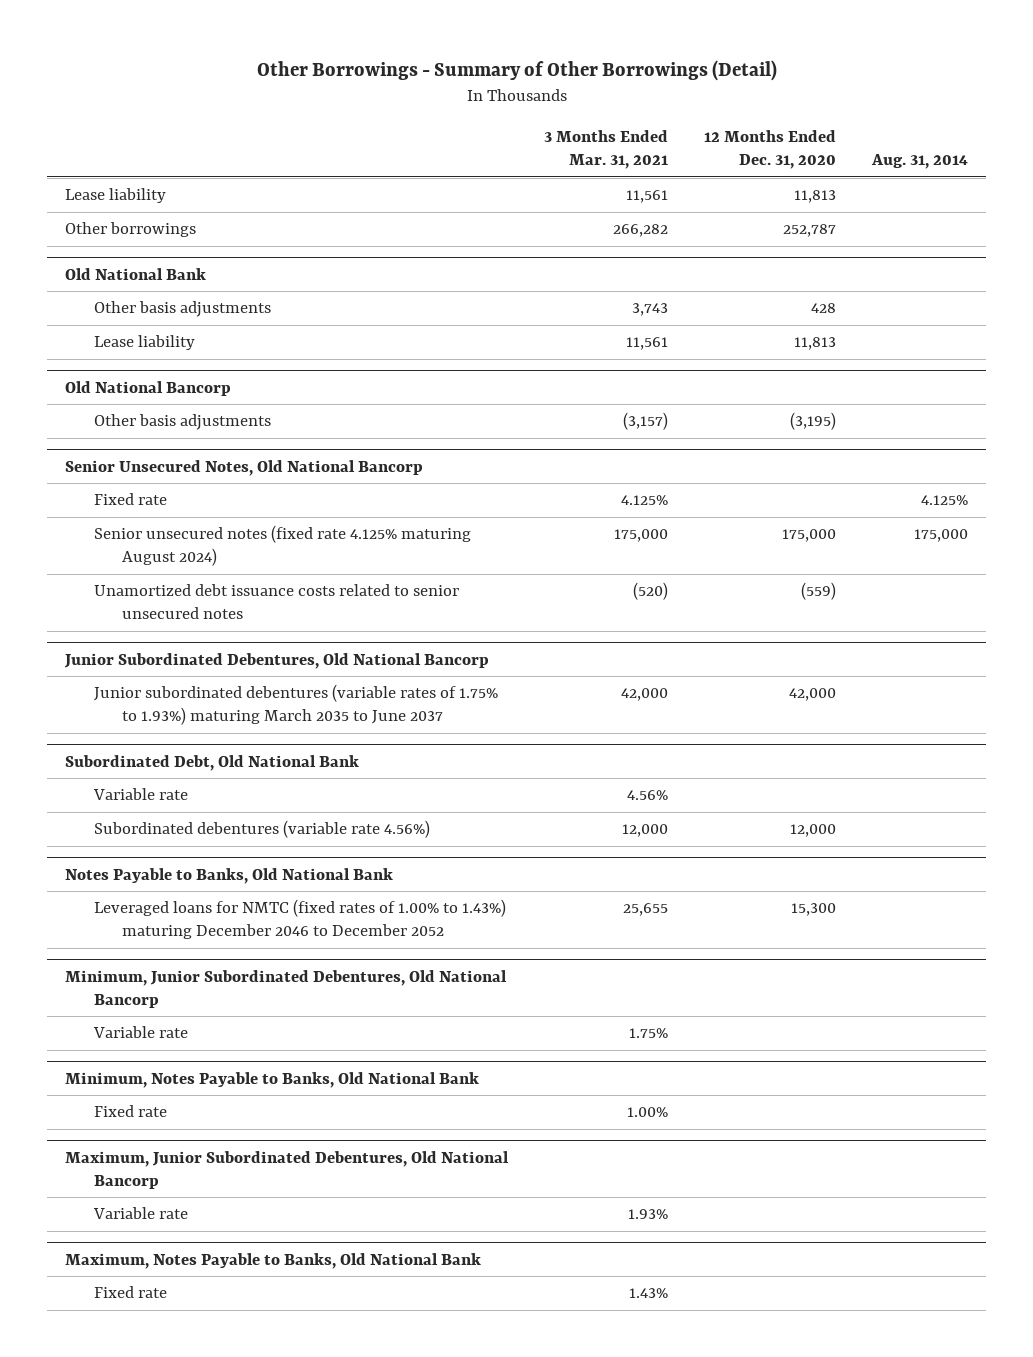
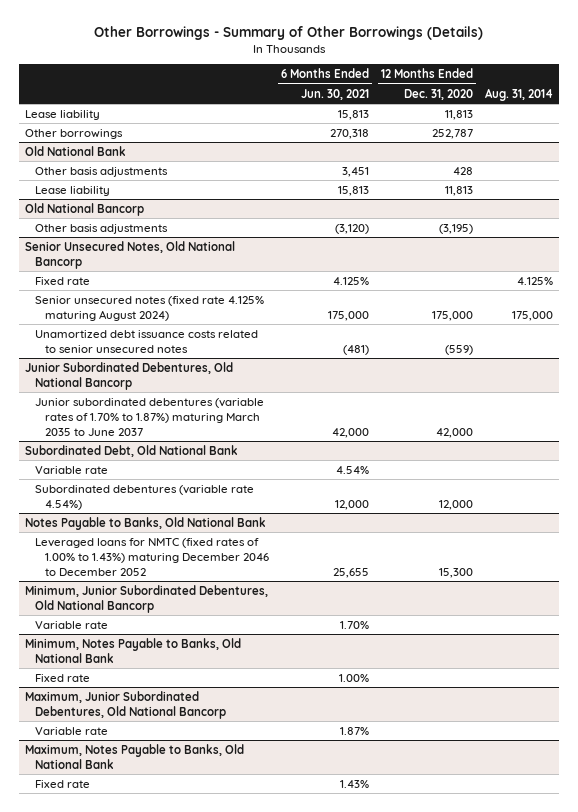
- Other Borrowings - Summary of Other Borrowings (Detail)
+ Other Borrowings - Summary of Other Borrowings (Details)
- | 3 Months Ended Mar. 31, 2021 | 12 Months Ended Dec. 31, 2020 | Aug. 31, 2014
+ | 6 Months Ended Jun. 30, 2021 | 12 Months Ended Dec. 31, 2020 | Aug. 31, 2014
@ Junior Subordinated Debentures, Old National Bancorp
- Junior subordinated debentures (variable rates of 1.75% to 1.93%) maturing March 2035 to June 2037 | 42,000 | 42,000 |
+ Junior subordinated debentures (variable rates of 1.70% to 1.87%) maturing March 2035 to June 2037 | 42,000 | 42,000 |
@ Subordinated Debt, Old National Bank
- Subordinated debentures (variable rate 4.56%) | 12,000 | 12,000 |
+ Subordinated debentures (variable rate 4.54%) | 12,000 | 12,000 |

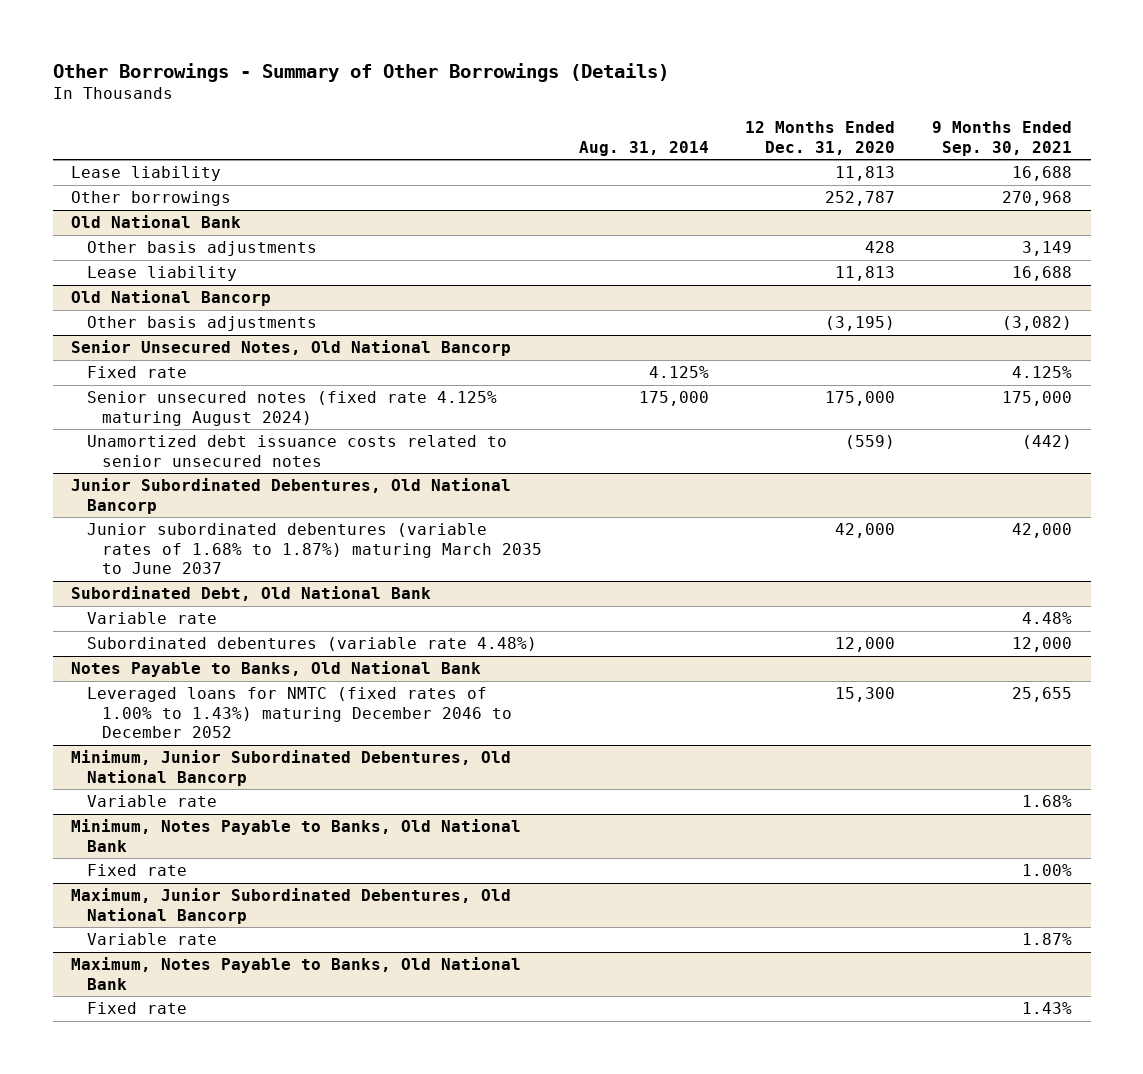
- | 6 Months Ended Jun. 30, 2021 | 12 Months Ended Dec. 31, 2020 | Aug. 31, 2014
+ | Aug. 31, 2014 | 12 Months Ended Dec. 31, 2020 | 9 Months Ended Sep. 30, 2021
@ Junior Subordinated Debentures, Old National Bancorp
- Junior subordinated debentures (variable rates of 1.70% to 1.87%) maturing March 2035 to June 2037 | 42,000 | 42,000 |
+ Junior subordinated debentures (variable rates of 1.68% to 1.87%) maturing March 2035 to June 2037 | | 42,000 | 42,000
@ Subordinated Debt, Old National Bank
- Subordinated debentures (variable rate 4.54%) | 12,000 | 12,000 |
+ Subordinated debentures (variable rate 4.48%) | | 12,000 | 12,000

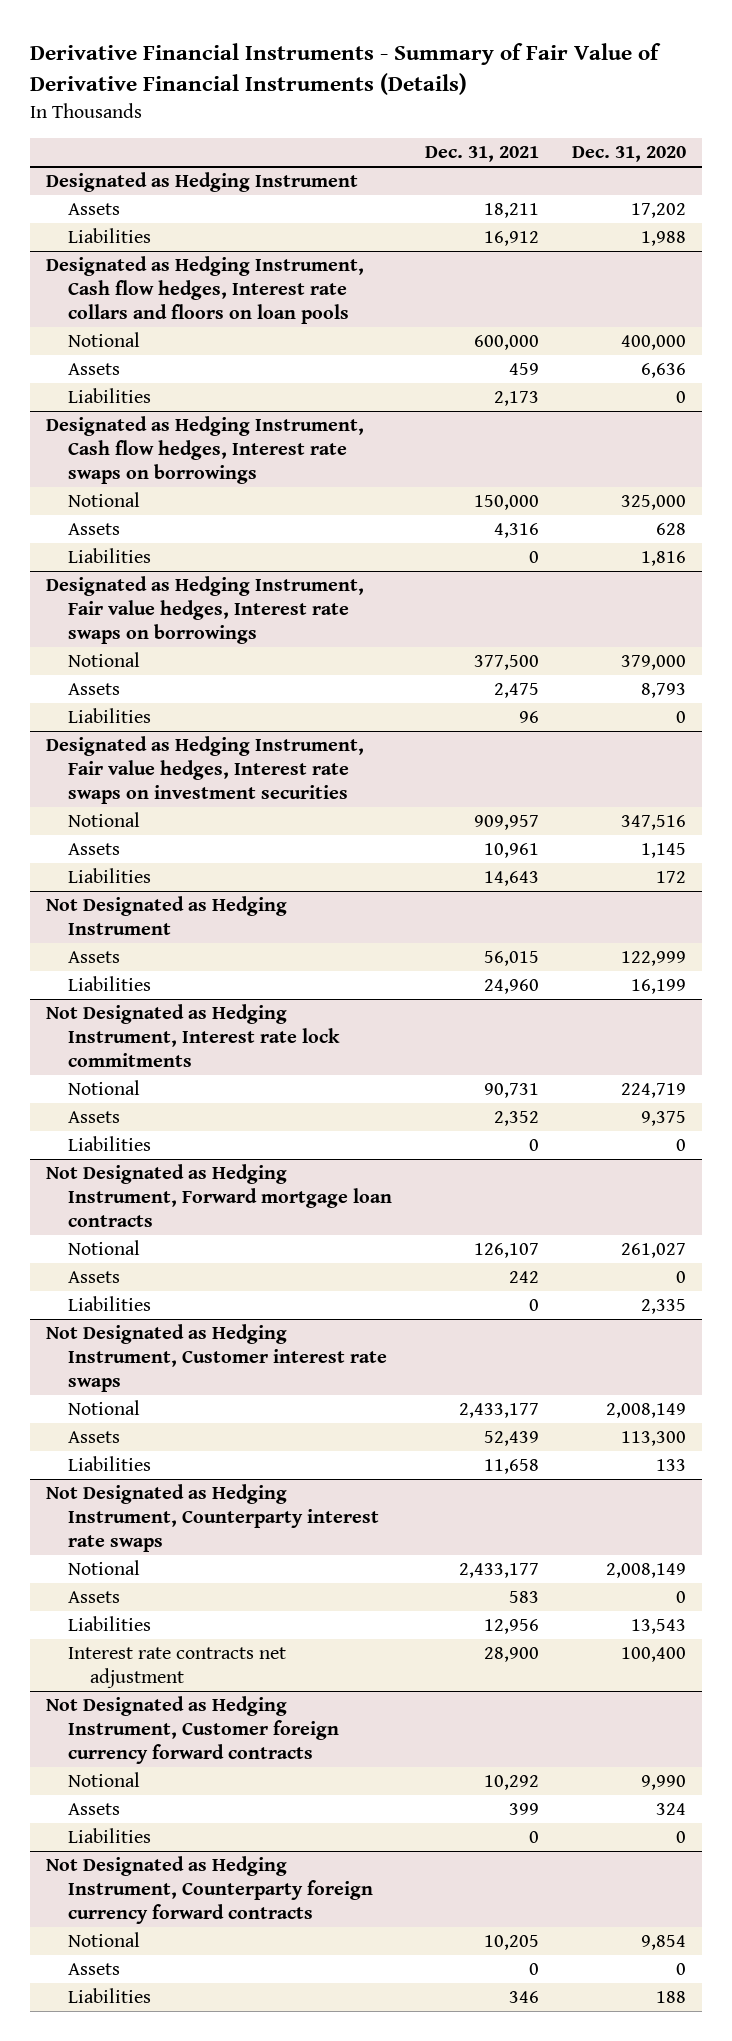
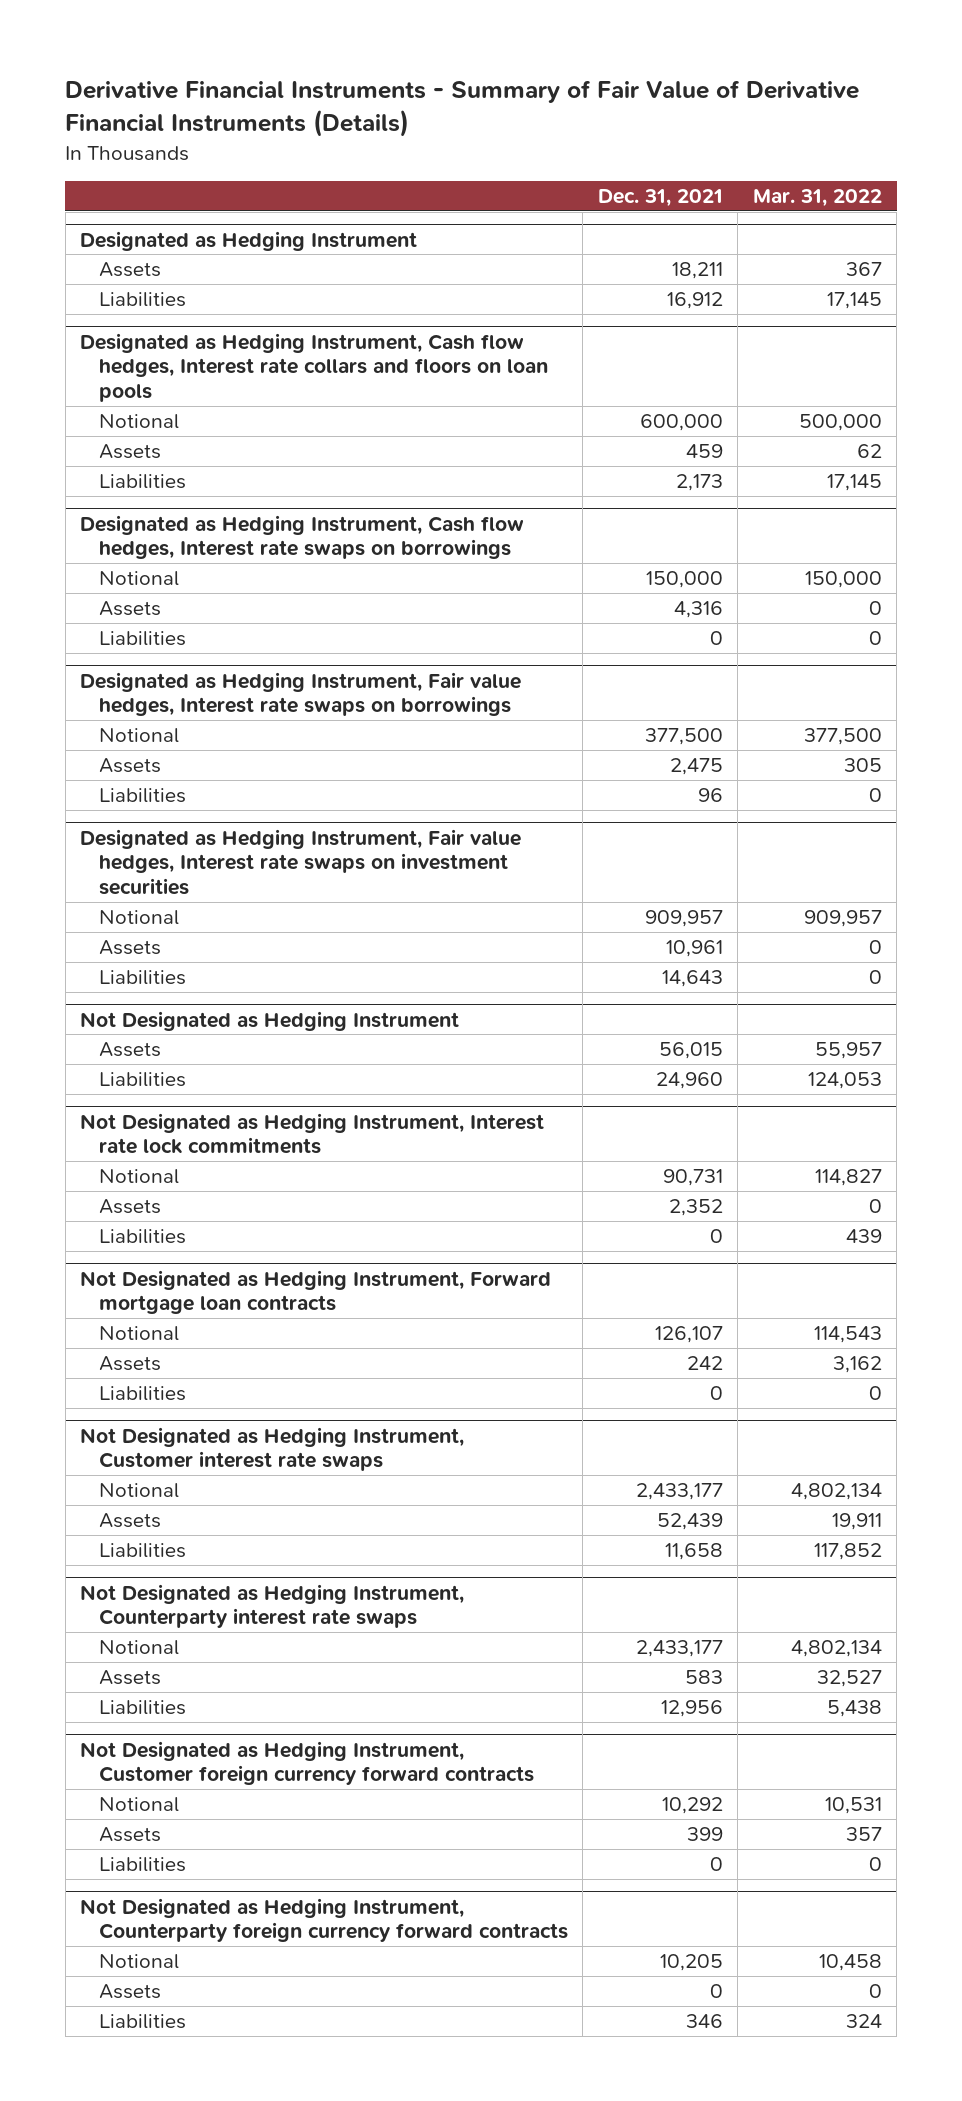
- | Dec. 31, 2021 | Dec. 31, 2020
+ | Dec. 31, 2021 | Mar. 31, 2022
@ Not Designated as Hedging Instrument, Counterparty interest rate swaps
- Interest rate contracts net adjustment | 28,900 | 100,400

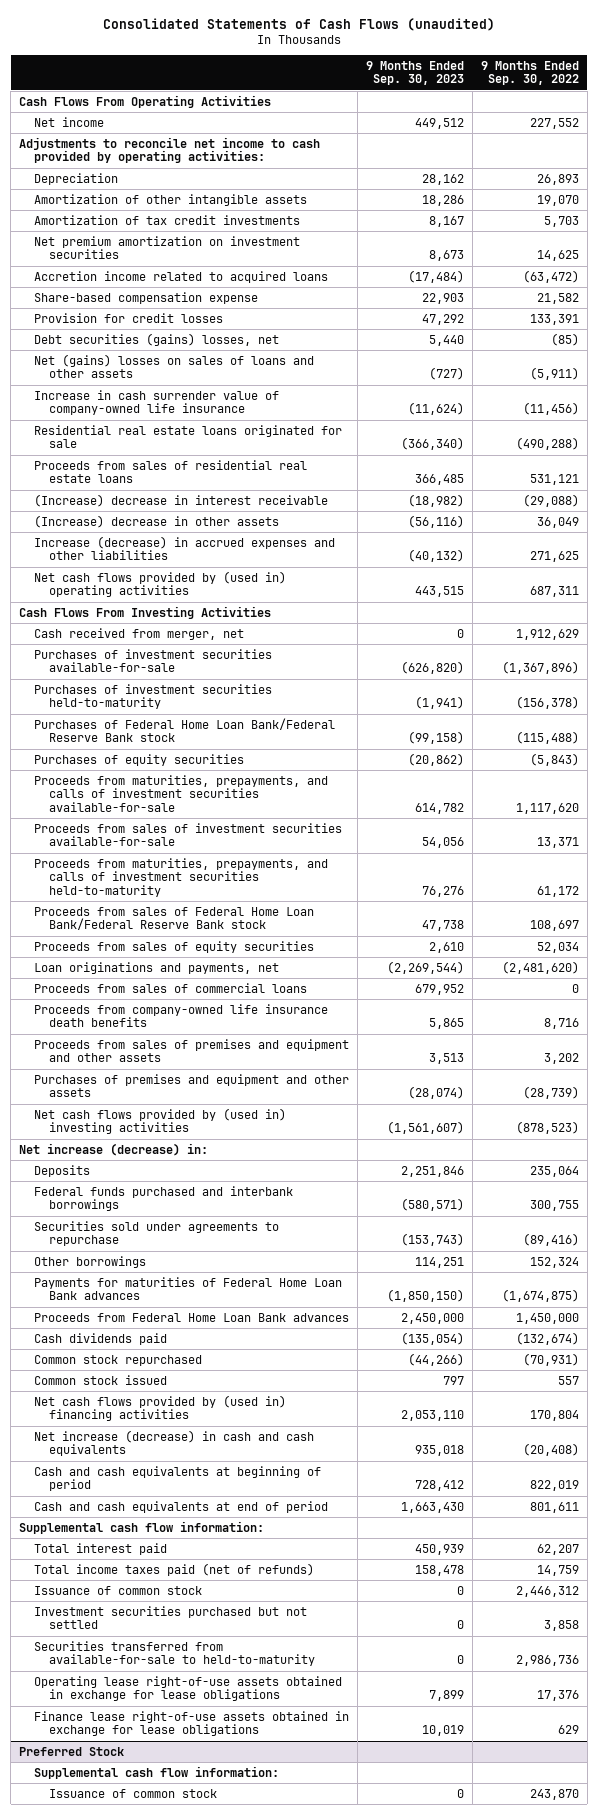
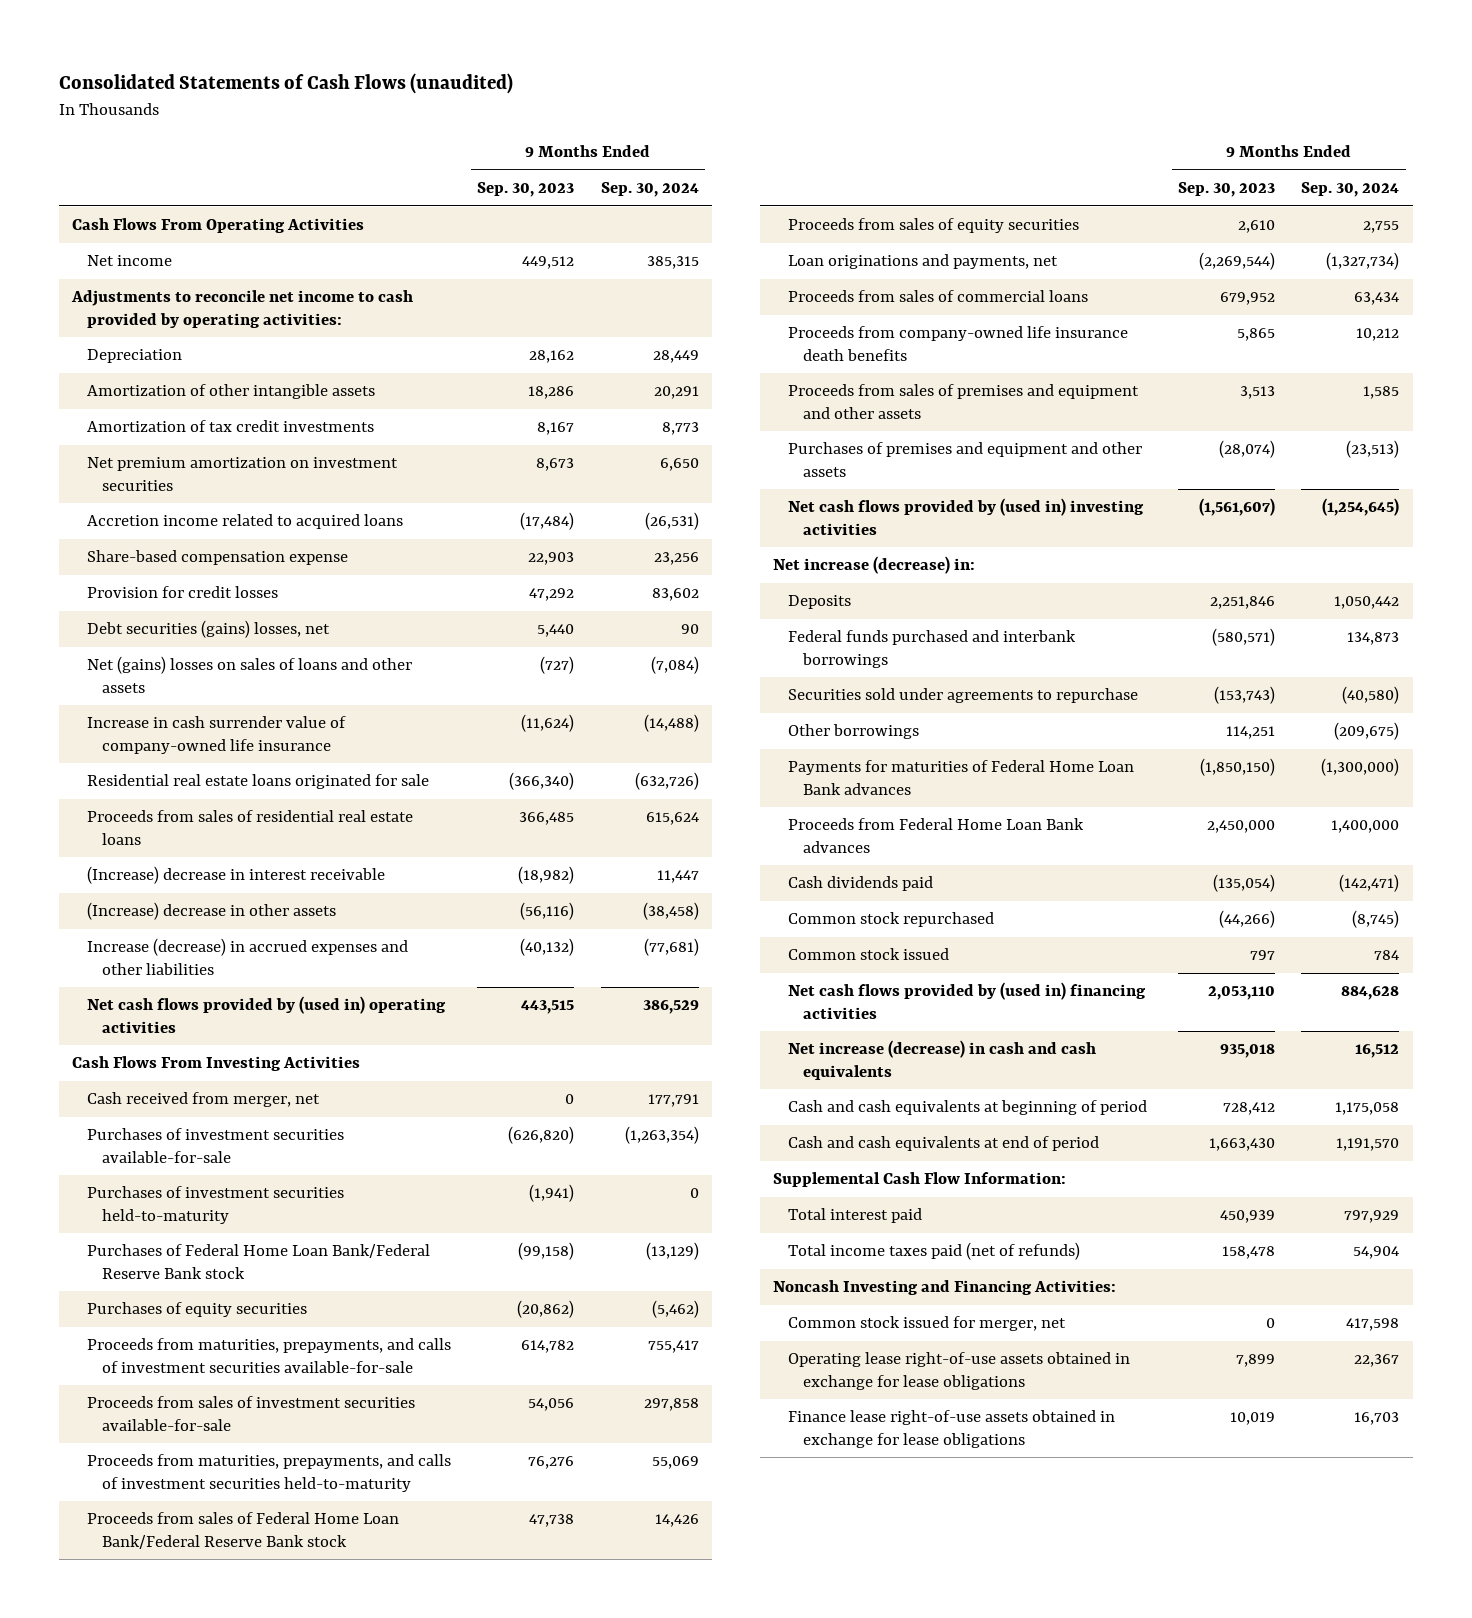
- | 9 Months Ended Sep. 30, 2023 | 9 Months Ended Sep. 30, 2022
+ | 9 Months Ended Sep. 30, 2023 | 9 Months Ended Sep. 30, 2024
- Supplemental cash flow information:
+ Supplemental Cash Flow Information:
- Issuance of common stock | 0 | 2,446,312
- Investment securities purchased but not settled | 0 | 3,858
- Securities transferred from available-for-sale to held-to-maturity | 0 | 2,986,736
+ Noncash Investing and Financing Activities:
+ Common stock issued for merger, net | 0 | 417,598
- Preferred Stock
- Supplemental cash flow information:
- Issuance of common stock | 0 | 243,870

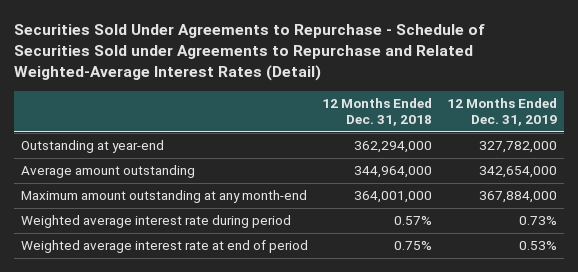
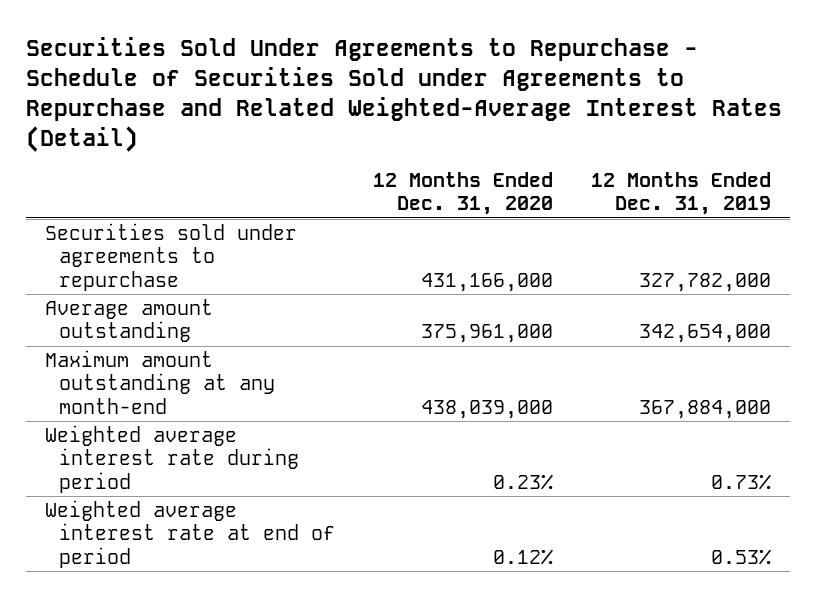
- | 12 Months Ended Dec. 31, 2018 | 12 Months Ended Dec. 31, 2019
+ | 12 Months Ended Dec. 31, 2020 | 12 Months Ended Dec. 31, 2019
- Outstanding at year-end | 362,294,000 | 327,782,000
+ Securities sold under agreements to repurchase | 431,166,000 | 327,782,000

